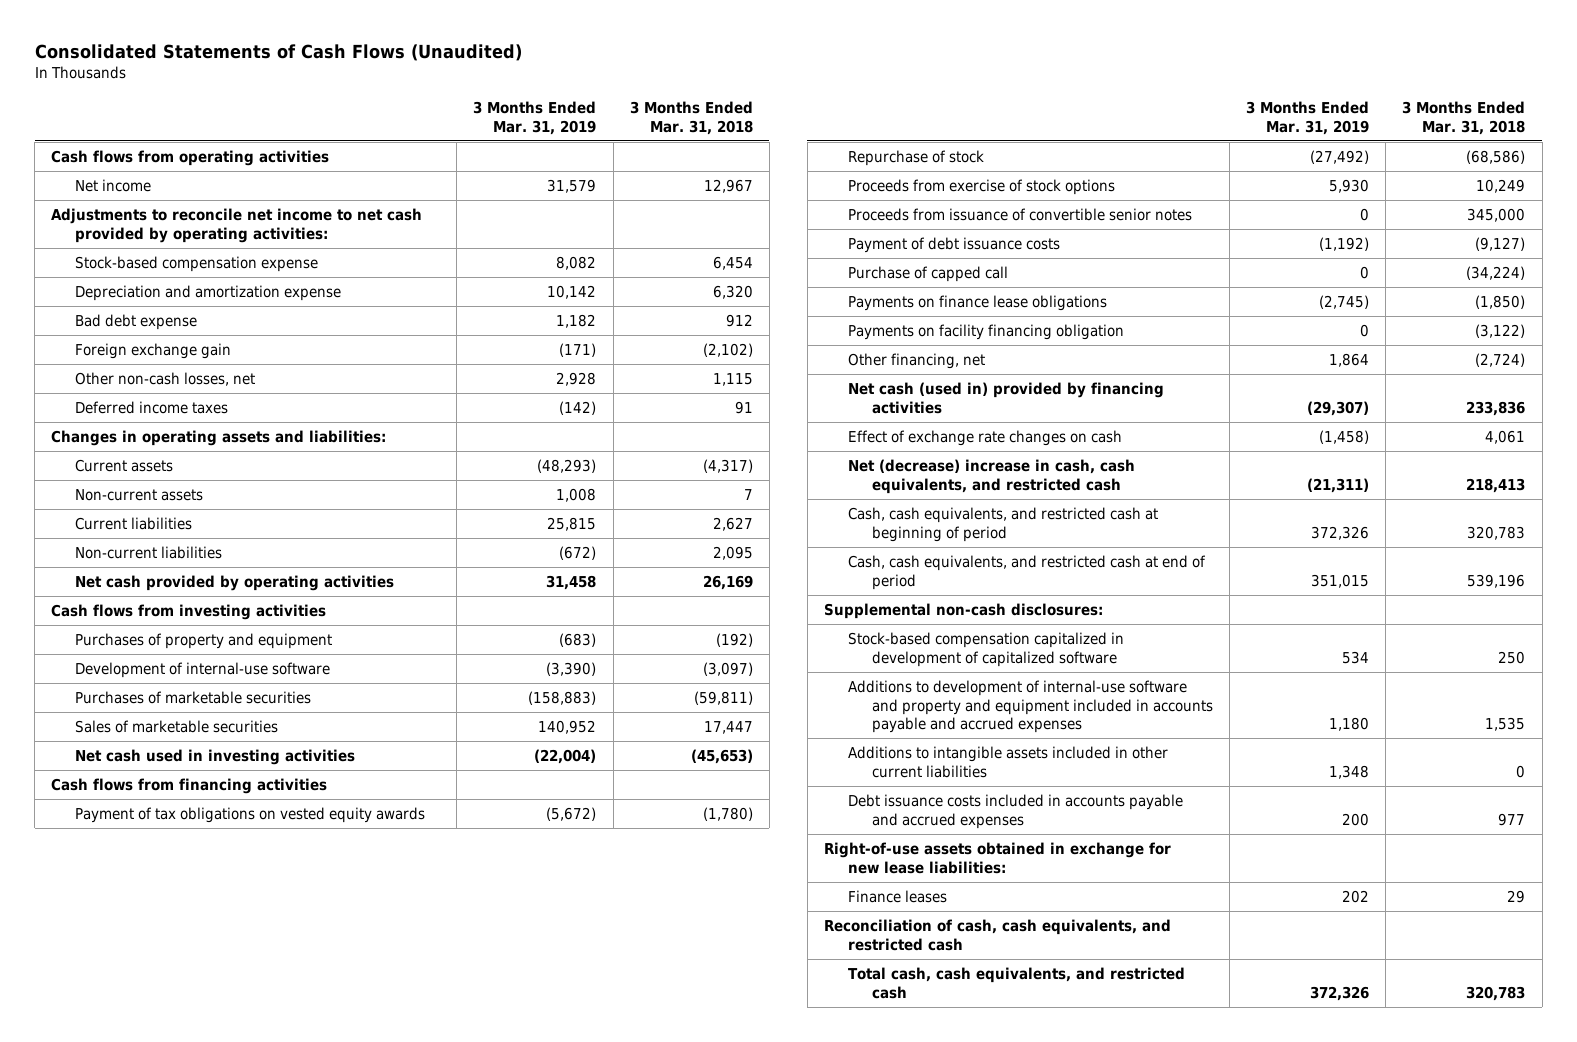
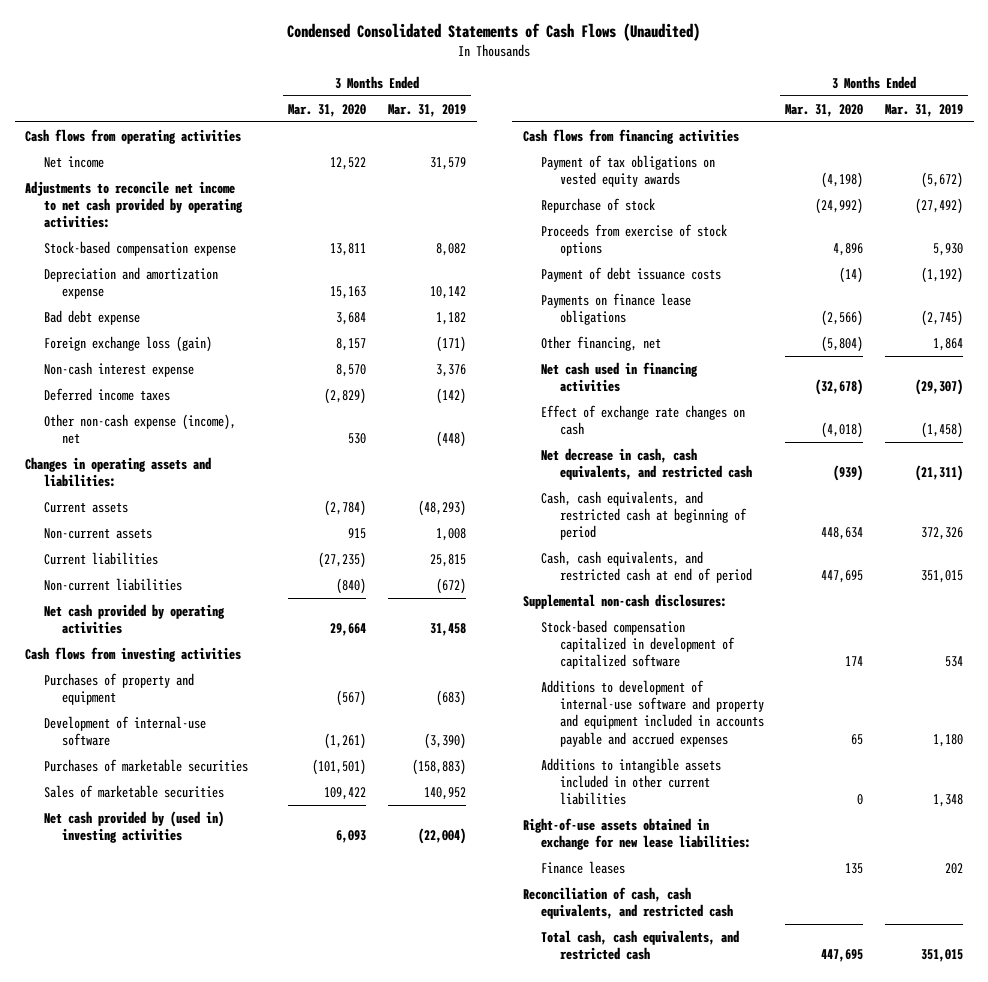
- Consolidated Statements of Cash Flows (Unaudited)
+ Condensed Consolidated Statements of Cash Flows (Unaudited)
- | 3 Months Ended Mar. 31, 2019 | 3 Months Ended Mar. 31, 2018
+ | 3 Months Ended Mar. 31, 2020 | 3 Months Ended Mar. 31, 2019
- Foreign exchange gain | (171) | (2,102)
- Other non-cash losses, net | 2,928 | 1,115
+ Foreign exchange loss (gain) | 8,157 | (171)
+ Non-cash interest expense | 8,570 | 3,376
+ Other non-cash expense (income), net | 530 | (448)
- Net cash used in investing activities | (22,004) | (45,653)
+ Net cash provided by (used in) investing activities | 6,093 | (22,004)
- Proceeds from issuance of convertible senior notes | 0 | 345,000
- Purchase of capped call | 0 | (34,224)
- Payments on facility financing obligation | 0 | (3,122)
- Net cash (used in) provided by financing activities | (29,307) | 233,836
+ Net cash used in financing activities | (32,678) | (29,307)
- Net (decrease) increase in cash, cash equivalents, and restricted cash | (21,311) | 218,413
+ Net decrease in cash, cash equivalents, and restricted cash | (939) | (21,311)
- Debt issuance costs included in accounts payable and accrued expenses | 200 | 977
- Total cash, cash equivalents, and restricted cash | 372,326 | 320,783
+ Total cash, cash equivalents, and restricted cash | 447,695 | 351,015

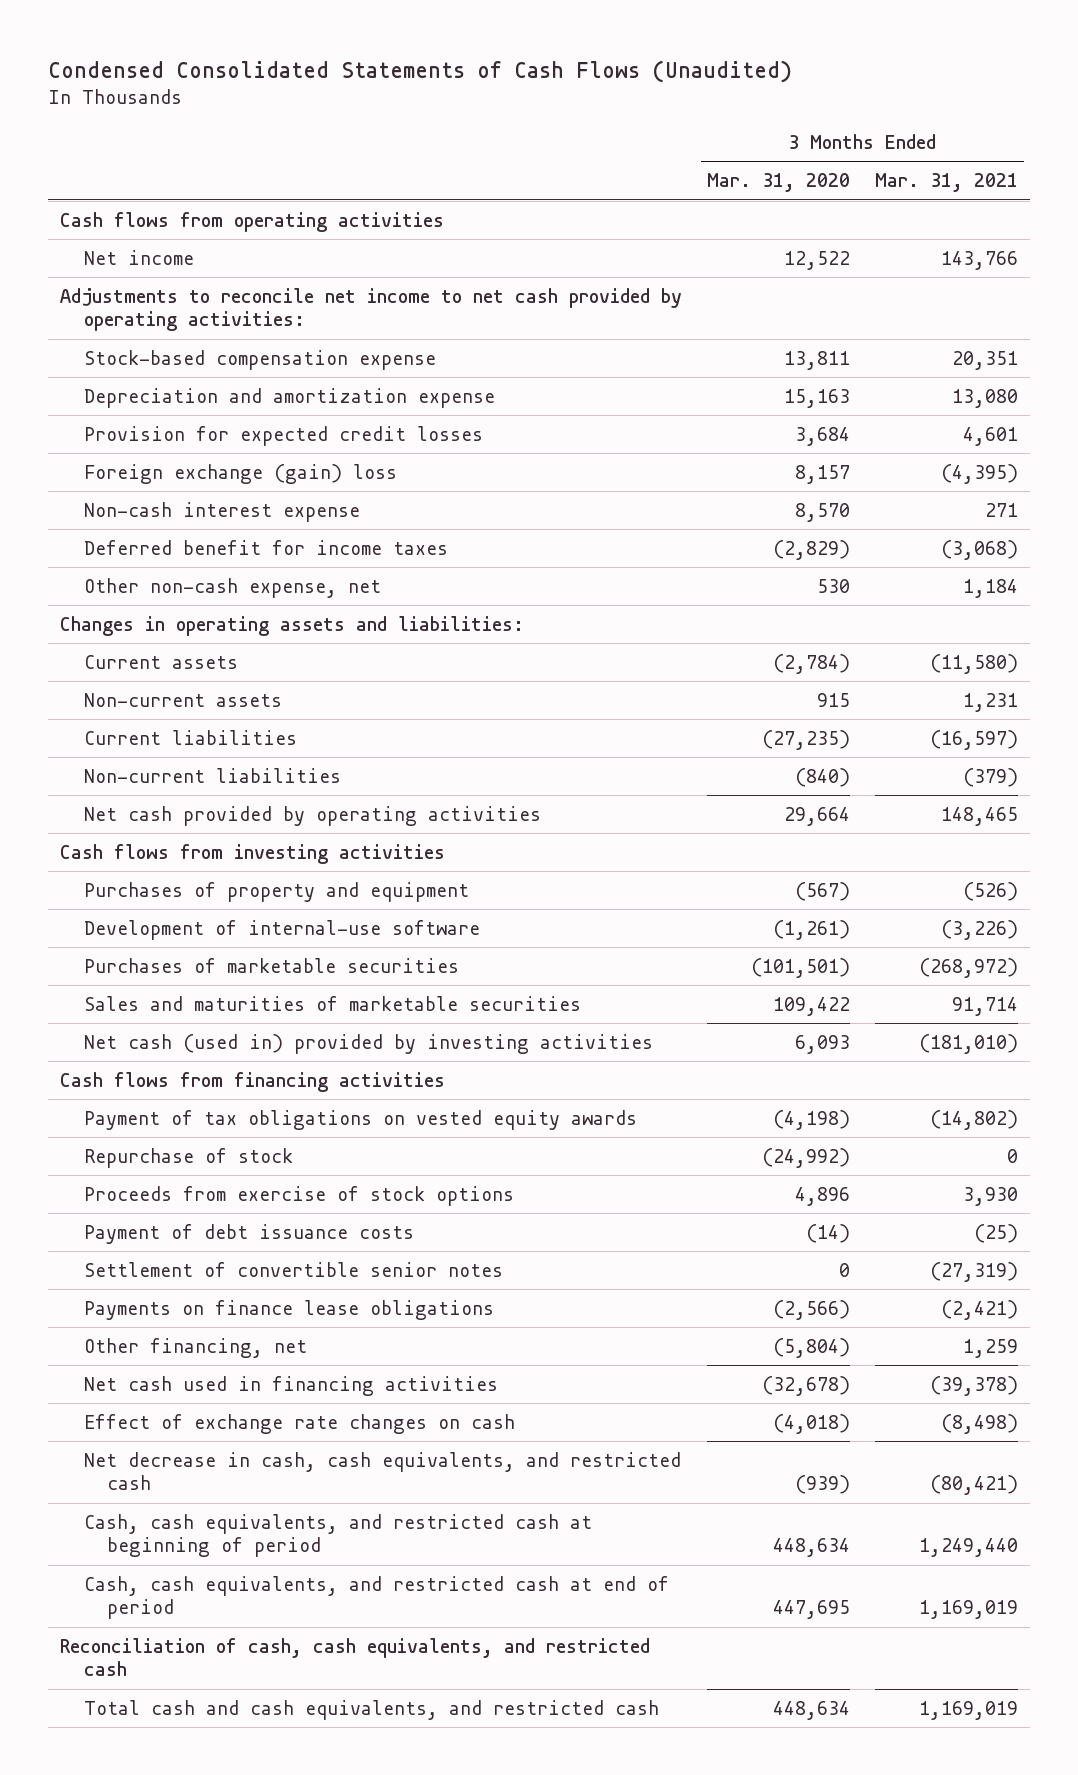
- | 3 Months Ended Mar. 31, 2020 | 3 Months Ended Mar. 31, 2019
+ | 3 Months Ended Mar. 31, 2020 | 3 Months Ended Mar. 31, 2021
- Bad debt expense | 3,684 | 1,182
- Foreign exchange loss (gain) | 8,157 | (171)
+ Provision for expected credit losses | 3,684 | 4,601
+ Foreign exchange (gain) loss | 8,157 | (4,395)
- Deferred income taxes | (2,829) | (142)
- Other non-cash expense (income), net | 530 | (448)
+ Deferred benefit for income taxes | (2,829) | (3,068)
+ Other non-cash expense, net | 530 | 1,184
- Sales of marketable securities | 109,422 | 140,952
- Net cash provided by (used in) investing activities | 6,093 | (22,004)
+ Sales and maturities of marketable securities | 109,422 | 91,714
+ Net cash (used in) provided by investing activities | 6,093 | (181,010)
+ Settlement of convertible senior notes | 0 | (27,319)
- Supplemental non-cash disclosures:
- Stock-based compensation capitalized in development of capitalized software | 174 | 534
- Additions to development of internal-use software and property and equipment included in accounts payable and accrued expenses | 65 | 1,180
- Additions to intangible assets included in other current liabilities | 0 | 1,348
- Right-of-use assets obtained in exchange for new lease liabilities:
- Finance leases | 135 | 202
- Total cash, cash equivalents, and restricted cash | 447,695 | 351,015
+ Total cash and cash equivalents, and restricted cash | 448,634 | 1,169,019

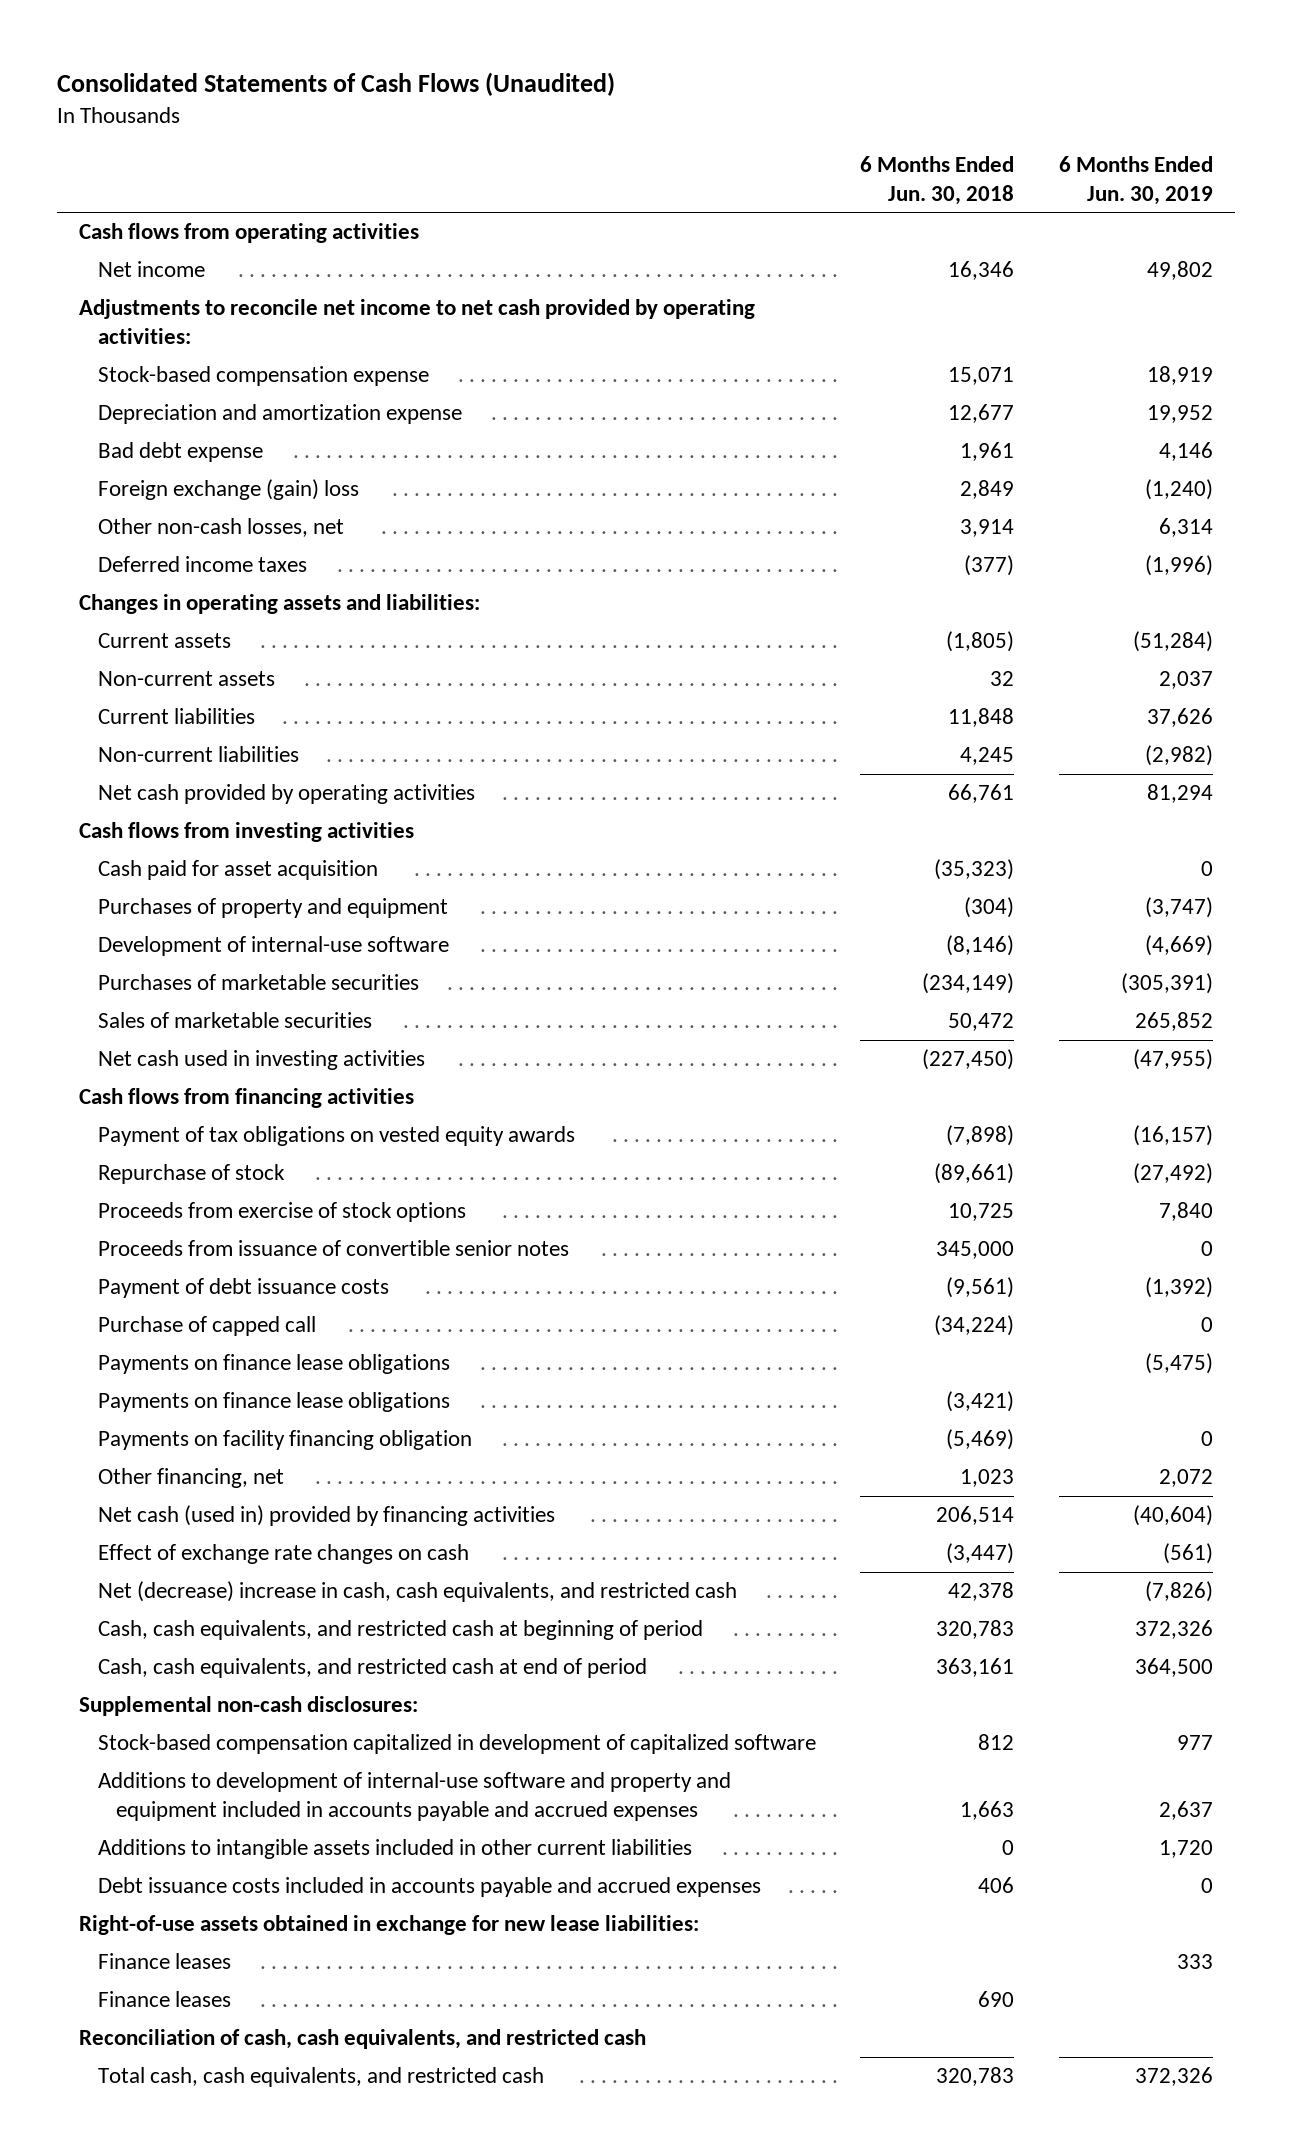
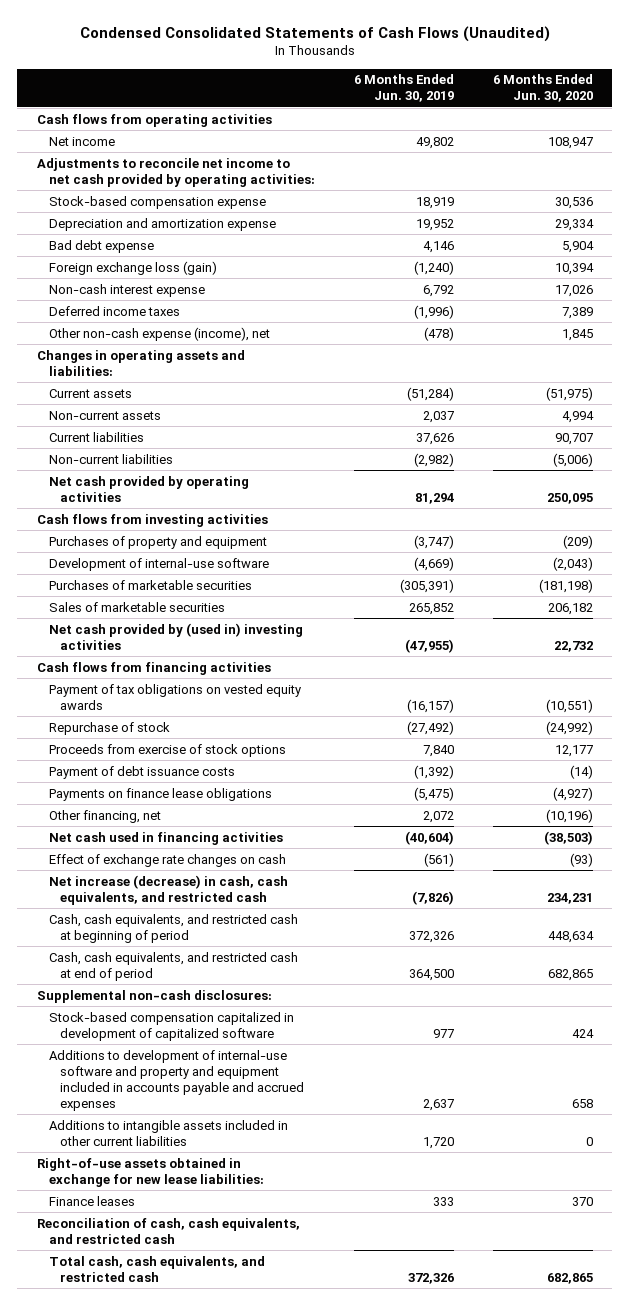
- Consolidated Statements of Cash Flows (Unaudited)
+ Condensed Consolidated Statements of Cash Flows (Unaudited)
- | 6 Months Ended Jun. 30, 2018 | 6 Months Ended Jun. 30, 2019
+ | 6 Months Ended Jun. 30, 2019 | 6 Months Ended Jun. 30, 2020
- Foreign exchange (gain) loss | 2,849 | (1,240)
- Other non-cash losses, net | 3,914 | 6,314
+ Foreign exchange loss (gain) | (1,240) | 10,394
+ Non-cash interest expense | 6,792 | 17,026
+ Other non-cash expense (income), net | (478) | 1,845
- Cash paid for asset acquisition | (35,323) | 0
- Net cash used in investing activities | (227,450) | (47,955)
+ Net cash provided by (used in) investing activities | (47,955) | 22,732
- Proceeds from issuance of convertible senior notes | 345,000 | 0
- Purchase of capped call | (34,224) | 0
- Payments on finance lease obligations | (3,421) |
- Payments on facility financing obligation | (5,469) | 0
- Net cash (used in) provided by financing activities | 206,514 | (40,604)
+ Net cash used in financing activities | (40,604) | (38,503)
- Net (decrease) increase in cash, cash equivalents, and restricted cash | 42,378 | (7,826)
+ Net increase (decrease) in cash, cash equivalents, and restricted cash | (7,826) | 234,231
- Debt issuance costs included in accounts payable and accrued expenses | 406 | 0
- Finance leases | 690 |

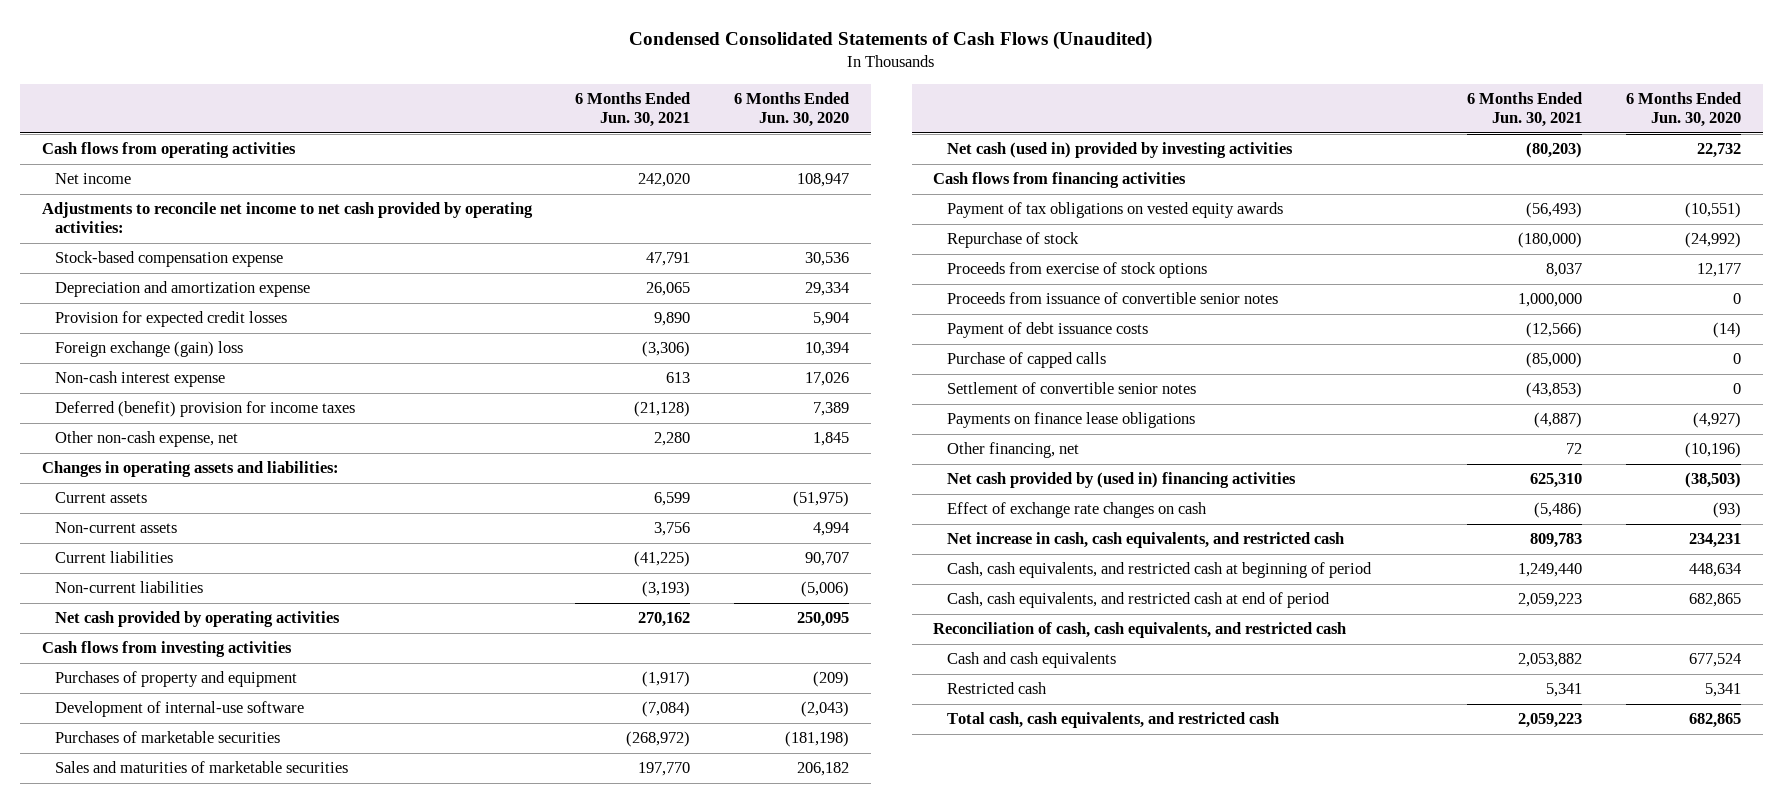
- | 6 Months Ended Jun. 30, 2019 | 6 Months Ended Jun. 30, 2020
+ | 6 Months Ended Jun. 30, 2021 | 6 Months Ended Jun. 30, 2020
- Bad debt expense | 4,146 | 5,904
- Foreign exchange loss (gain) | (1,240) | 10,394
+ Provision for expected credit losses | 9,890 | 5,904
+ Foreign exchange (gain) loss | (3,306) | 10,394
- Deferred income taxes | (1,996) | 7,389
- Other non-cash expense (income), net | (478) | 1,845
+ Deferred (benefit) provision for income taxes | (21,128) | 7,389
+ Other non-cash expense, net | 2,280 | 1,845
- Sales of marketable securities | 265,852 | 206,182
- Net cash provided by (used in) investing activities | (47,955) | 22,732
+ Sales and maturities of marketable securities | 197,770 | 206,182
+ Net cash (used in) provided by investing activities | (80,203) | 22,732
+ Proceeds from issuance of convertible senior notes | 1,000,000 | 0
+ Purchase of capped calls | (85,000) | 0
+ Settlement of convertible senior notes | (43,853) | 0
- Net cash used in financing activities | (40,604) | (38,503)
+ Net cash provided by (used in) financing activities | 625,310 | (38,503)
- Net increase (decrease) in cash, cash equivalents, and restricted cash | (7,826) | 234,231
+ Net increase in cash, cash equivalents, and restricted cash | 809,783 | 234,231
- Supplemental non-cash disclosures:
- Stock-based compensation capitalized in development of capitalized software | 977 | 424
- Additions to development of internal-use software and property and equipment included in accounts payable and accrued expenses | 2,637 | 658
- Additions to intangible assets included in other current liabilities | 1,720 | 0
- Right-of-use assets obtained in exchange for new lease liabilities:
- Finance leases | 333 | 370
+ Cash and cash equivalents | 2,053,882 | 677,524
+ Restricted cash | 5,341 | 5,341

